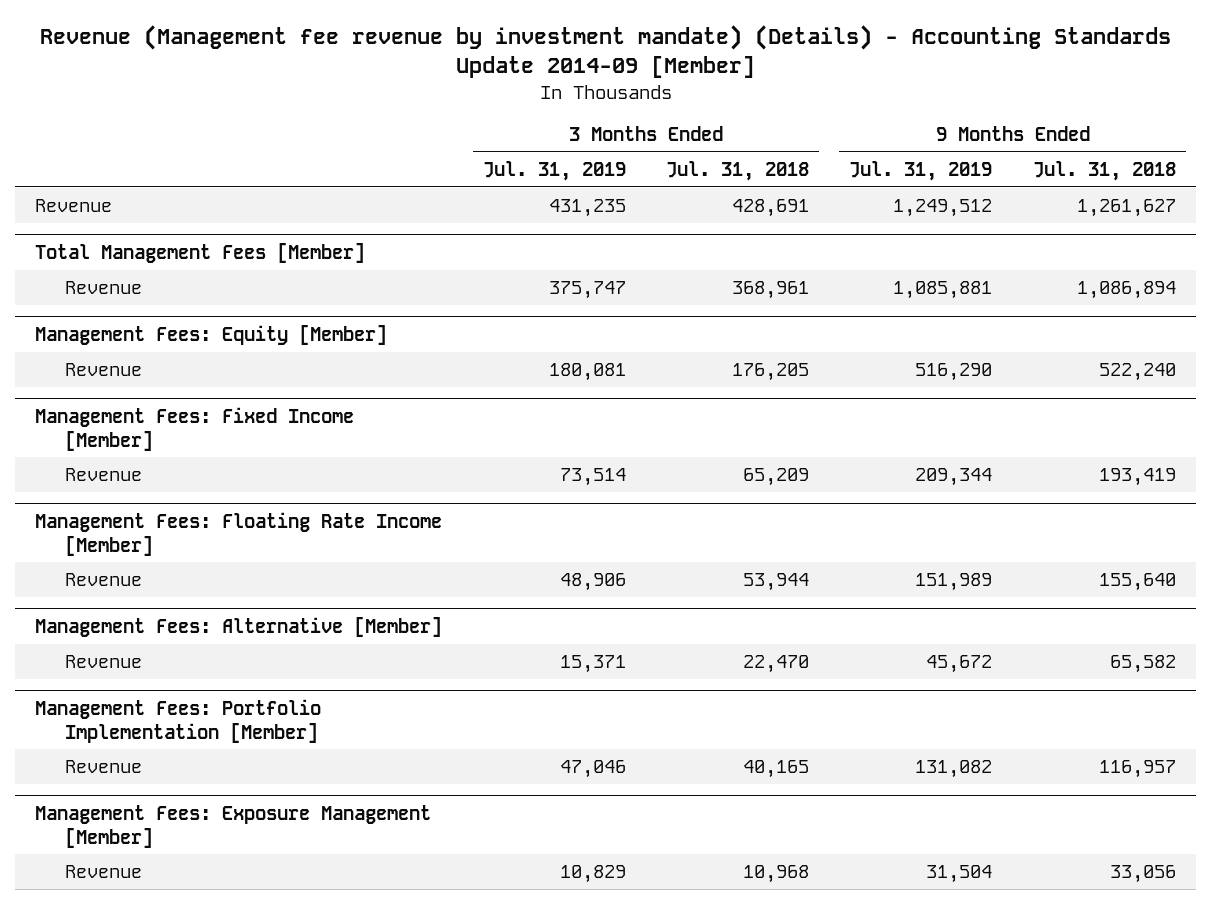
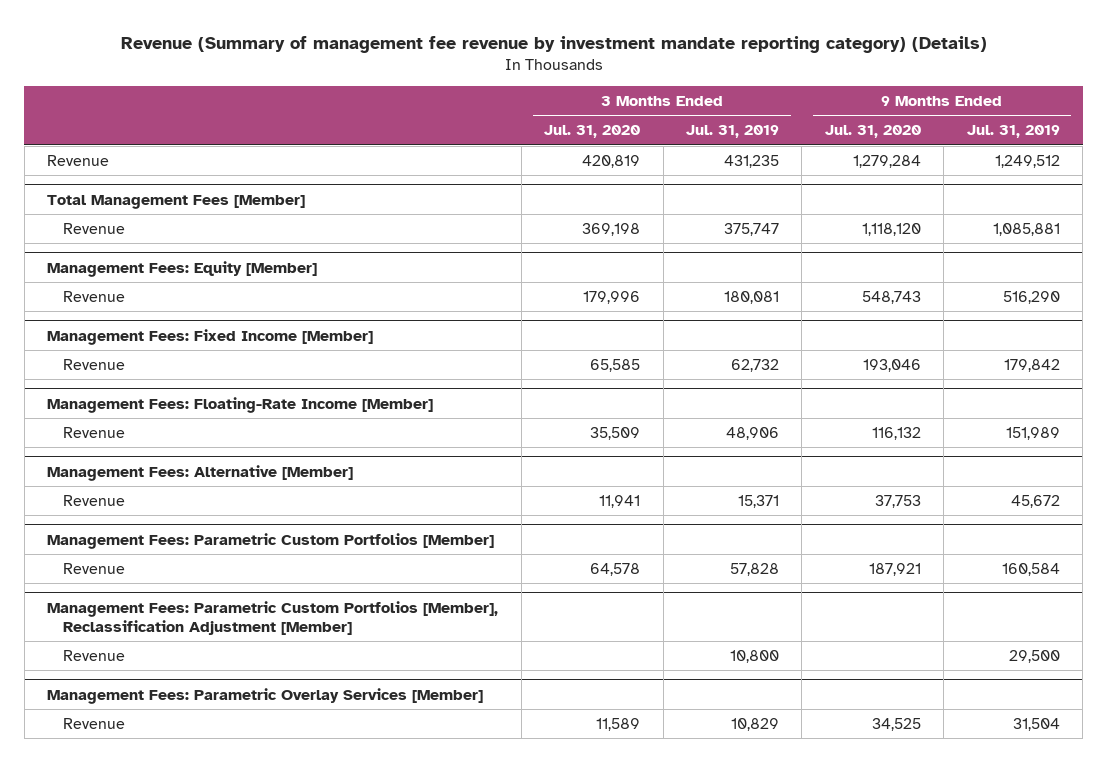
- Revenue (Management fee revenue by investment mandate) (Details) - Accounting Standards Update 2014-09 [Member]
+ Revenue (Summary of management fee revenue by investment mandate reporting category) (Details)
- | 3 Months Ended Jul. 31, 2019 | 3 Months Ended Jul. 31, 2018 | 9 Months Ended Jul. 31, 2019 | 9 Months Ended Jul. 31, 2018
+ | 3 Months Ended Jul. 31, 2020 | 3 Months Ended Jul. 31, 2019 | 9 Months Ended Jul. 31, 2020 | 9 Months Ended Jul. 31, 2019
@ Management Fees: Fixed Income [Member]
- Revenue | 73,514 | 65,209 | 209,344 | 193,419
- Management Fees: Floating Rate Income [Member]
@ Management Fees: Fixed Income [Member]
+ Revenue | 65,585 | 62,732 | 193,046 | 179,842
+ Management Fees: Floating-Rate Income [Member]
- Management Fees: Portfolio Implementation [Member]
- Revenue | 47,046 | 40,165 | 131,082 | 116,957
- Management Fees: Exposure Management [Member]
+ Management Fees: Parametric Custom Portfolios [Member]
+ Revenue | 64,578 | 57,828 | 187,921 | 160,584
+ Management Fees: Parametric Custom Portfolios [Member], Reclassification Adjustment [Member]
+ Revenue | | 10,800 | | 29,500
+ Management Fees: Parametric Overlay Services [Member]

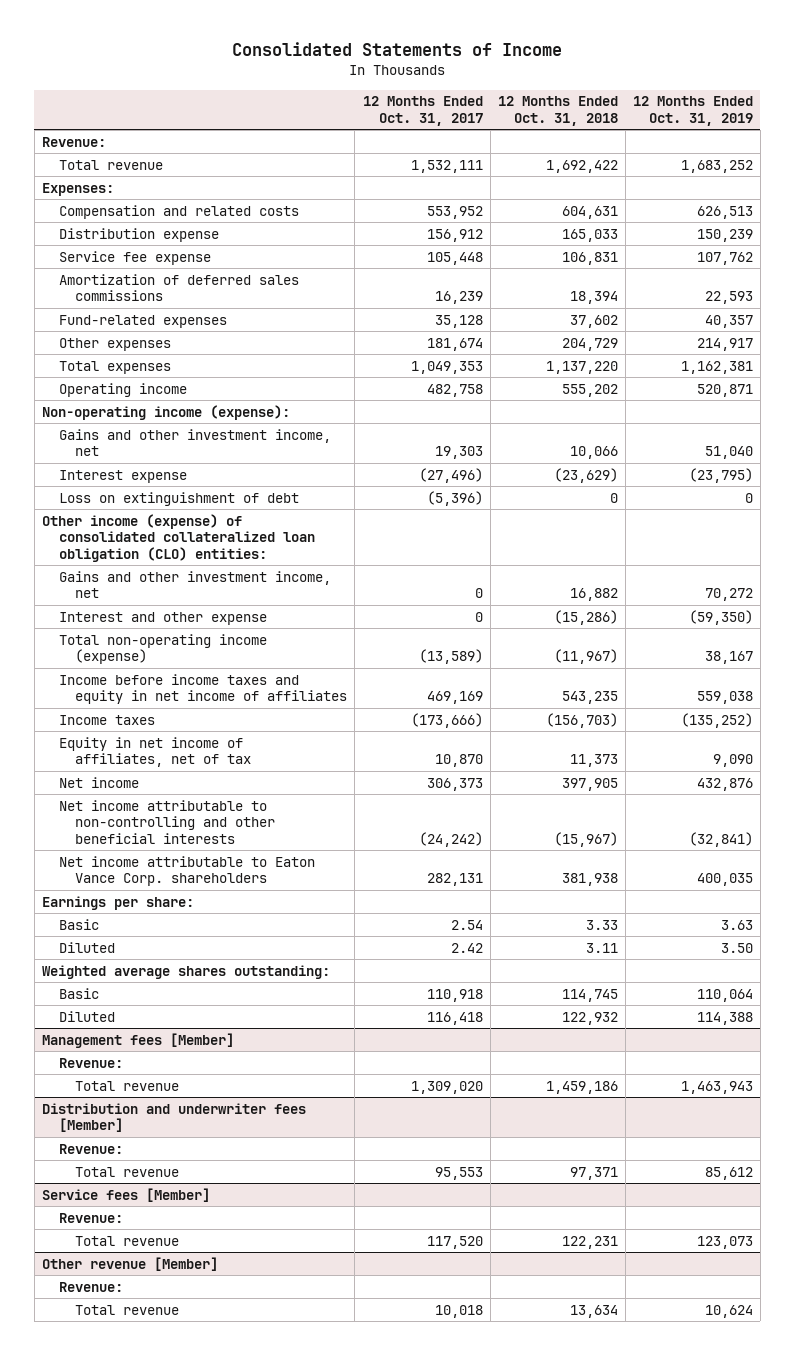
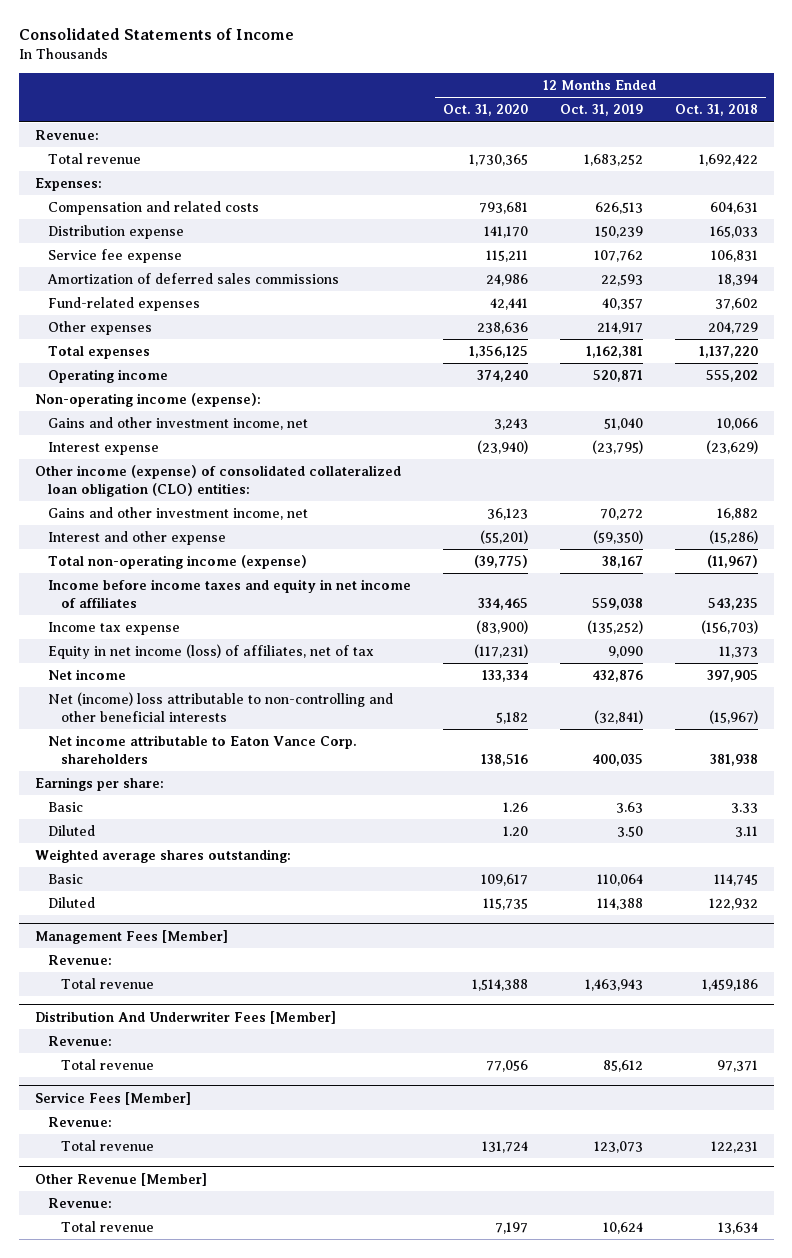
- | 12 Months Ended Oct. 31, 2017 | 12 Months Ended Oct. 31, 2018 | 12 Months Ended Oct. 31, 2019
+ | 12 Months Ended Oct. 31, 2020 | 12 Months Ended Oct. 31, 2019 | 12 Months Ended Oct. 31, 2018
- Loss on extinguishment of debt | (5,396) | 0 | 0
- Income taxes | (173,666) | (156,703) | (135,252)
- Equity in net income of affiliates, net of tax | 10,870 | 11,373 | 9,090
+ Income tax expense | (83,900) | (135,252) | (156,703)
+ Equity in net income (loss) of affiliates, net of tax | (117,231) | 9,090 | 11,373
- Net income attributable to non-controlling and other beneficial interests | (24,242) | (15,967) | (32,841)
+ Net (income) loss attributable to non-controlling and other beneficial interests | 5,182 | (32,841) | (15,967)
- Management fees [Member]
+ Management Fees [Member]
- Distribution and underwriter fees [Member]
+ Distribution And Underwriter Fees [Member]
- Service fees [Member]
+ Service Fees [Member]
- Other revenue [Member]
+ Other Revenue [Member]

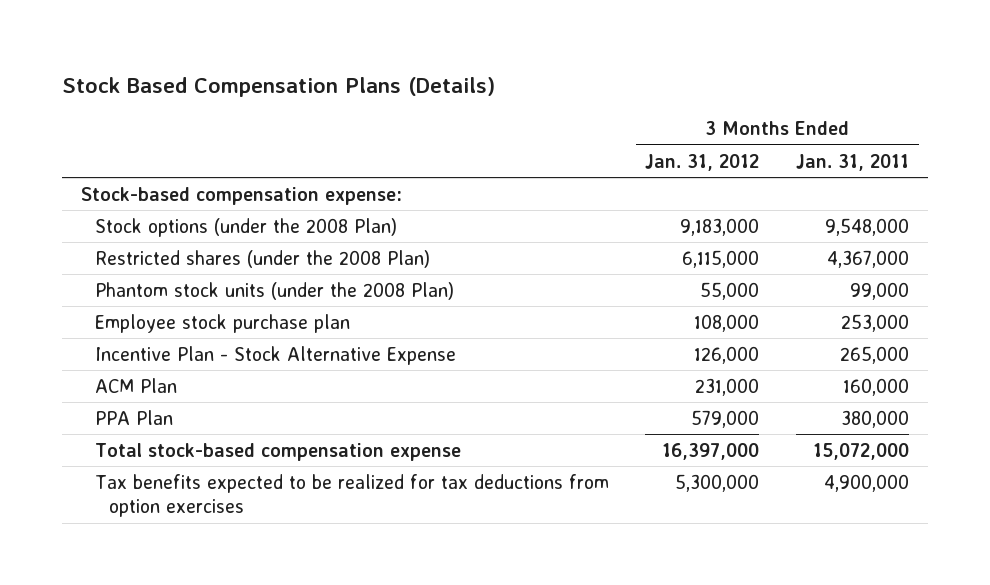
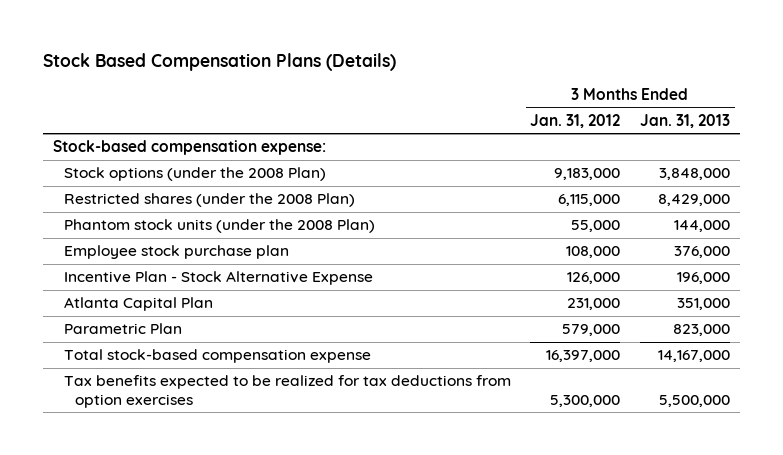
- | 3 Months Ended Jan. 31, 2012 | 3 Months Ended Jan. 31, 2011
+ | 3 Months Ended Jan. 31, 2012 | 3 Months Ended Jan. 31, 2013
- ACM Plan | 231,000 | 160,000
- PPA Plan | 579,000 | 380,000
+ Atlanta Capital Plan | 231,000 | 351,000
+ Parametric Plan | 579,000 | 823,000

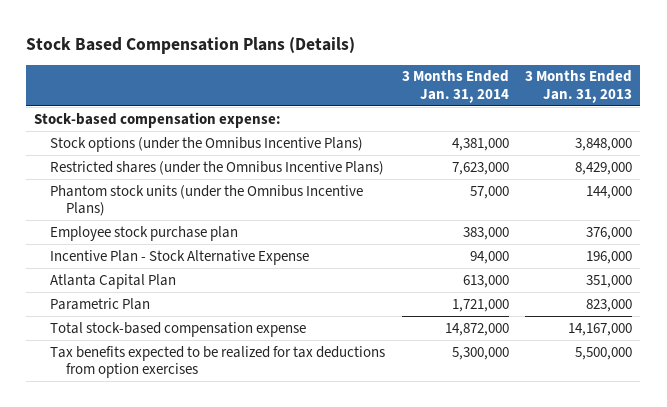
- | 3 Months Ended Jan. 31, 2012 | 3 Months Ended Jan. 31, 2013
+ | 3 Months Ended Jan. 31, 2014 | 3 Months Ended Jan. 31, 2013
- Stock options (under the 2008 Plan) | 9,183,000 | 3,848,000
- Restricted shares (under the 2008 Plan) | 6,115,000 | 8,429,000
- Phantom stock units (under the 2008 Plan) | 55,000 | 144,000
+ Stock options (under the Omnibus Incentive Plans) | 4,381,000 | 3,848,000
+ Restricted shares (under the Omnibus Incentive Plans) | 7,623,000 | 8,429,000
+ Phantom stock units (under the Omnibus Incentive Plans) | 57,000 | 144,000

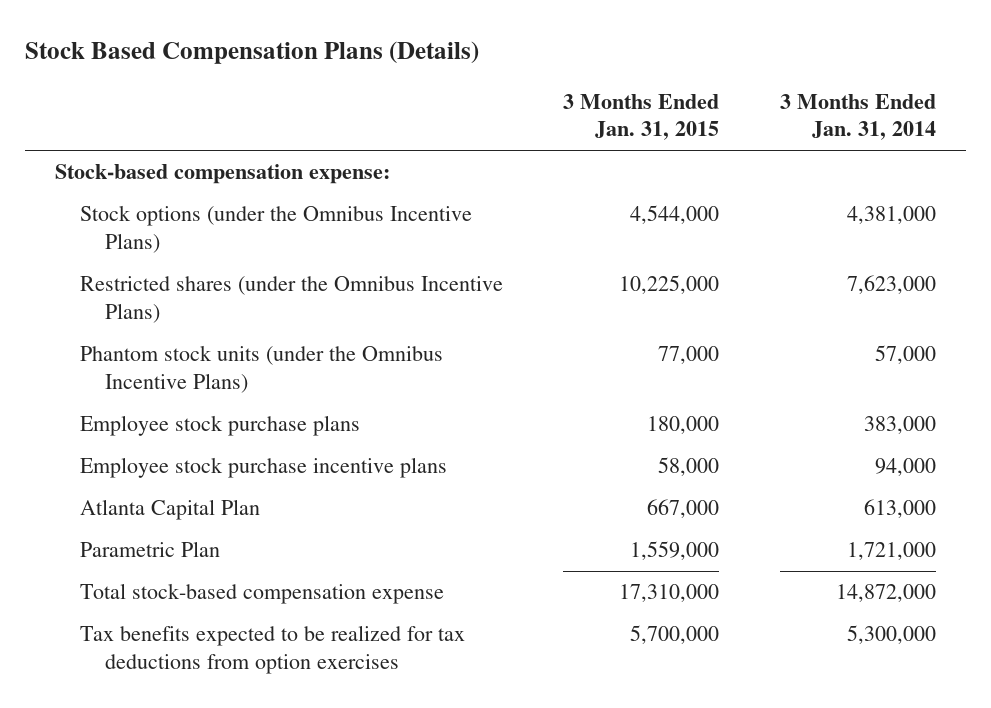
- | 3 Months Ended Jan. 31, 2014 | 3 Months Ended Jan. 31, 2013
+ | 3 Months Ended Jan. 31, 2015 | 3 Months Ended Jan. 31, 2014
- Employee stock purchase plan | 383,000 | 376,000
- Incentive Plan - Stock Alternative Expense | 94,000 | 196,000
+ Employee stock purchase plans | 180,000 | 383,000
+ Employee stock purchase incentive plans | 58,000 | 94,000

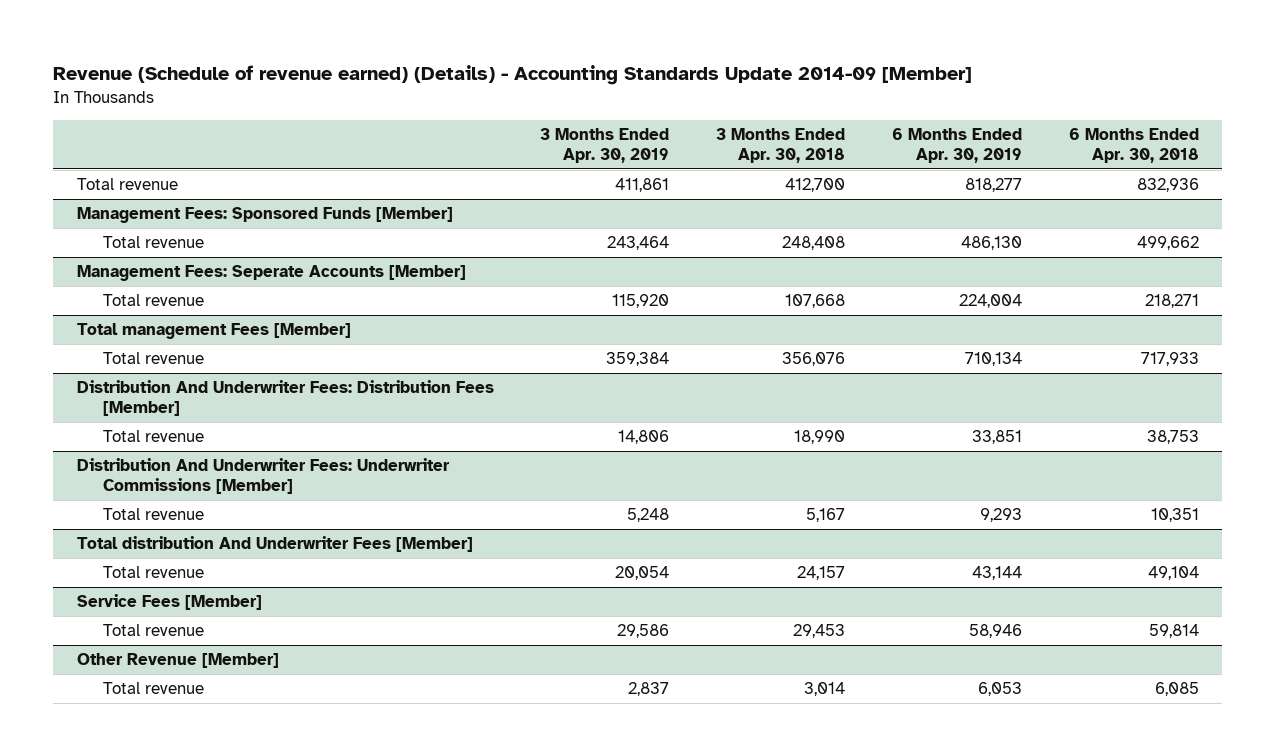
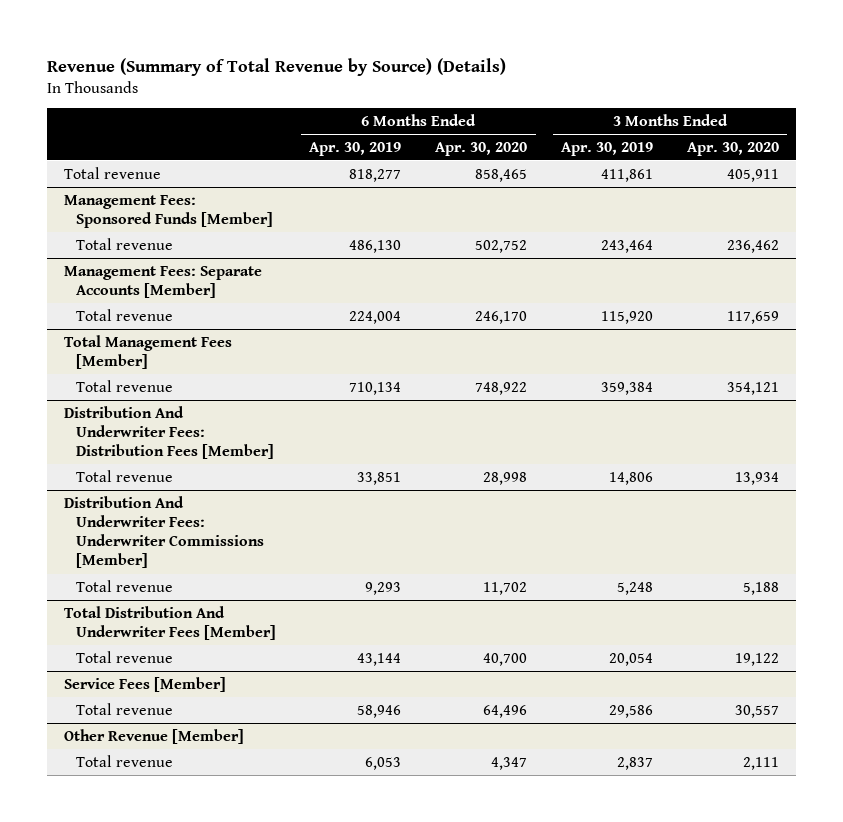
- Revenue (Schedule of revenue earned) (Details) - Accounting Standards Update 2014-09 [Member]
+ Revenue (Summary of Total Revenue by Source) (Details)
- | 3 Months Ended Apr. 30, 2019 | 3 Months Ended Apr. 30, 2018 | 6 Months Ended Apr. 30, 2019 | 6 Months Ended Apr. 30, 2018
+ | 6 Months Ended Apr. 30, 2019 | 6 Months Ended Apr. 30, 2020 | 3 Months Ended Apr. 30, 2019 | 3 Months Ended Apr. 30, 2020
- Management Fees: Seperate Accounts [Member]
+ Management Fees: Separate Accounts [Member]
- Total management Fees [Member]
+ Total Management Fees [Member]
- Total distribution And Underwriter Fees [Member]
+ Total Distribution And Underwriter Fees [Member]

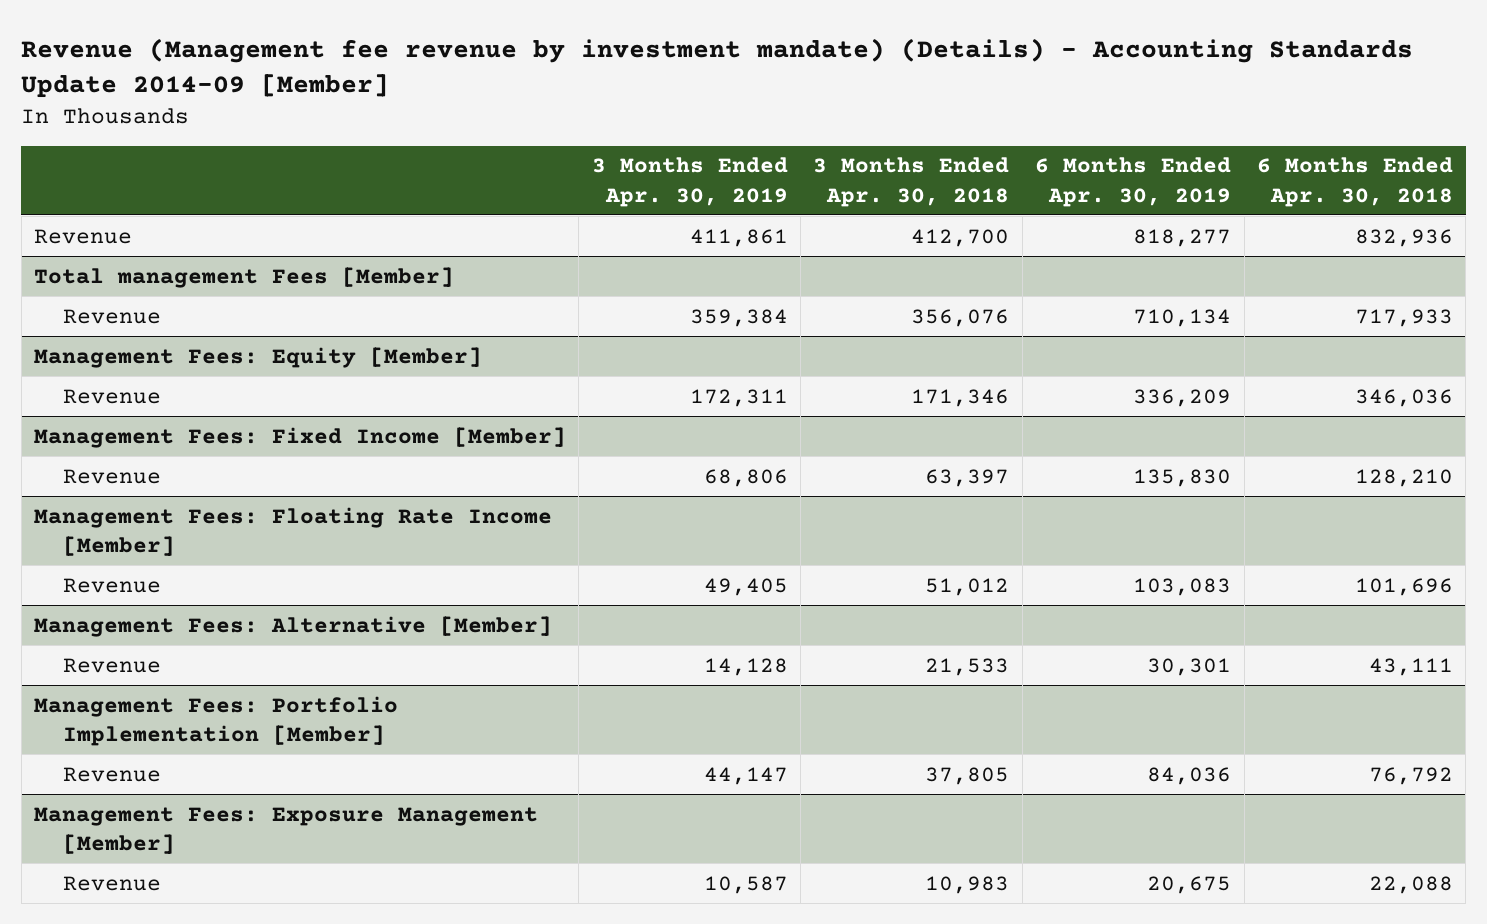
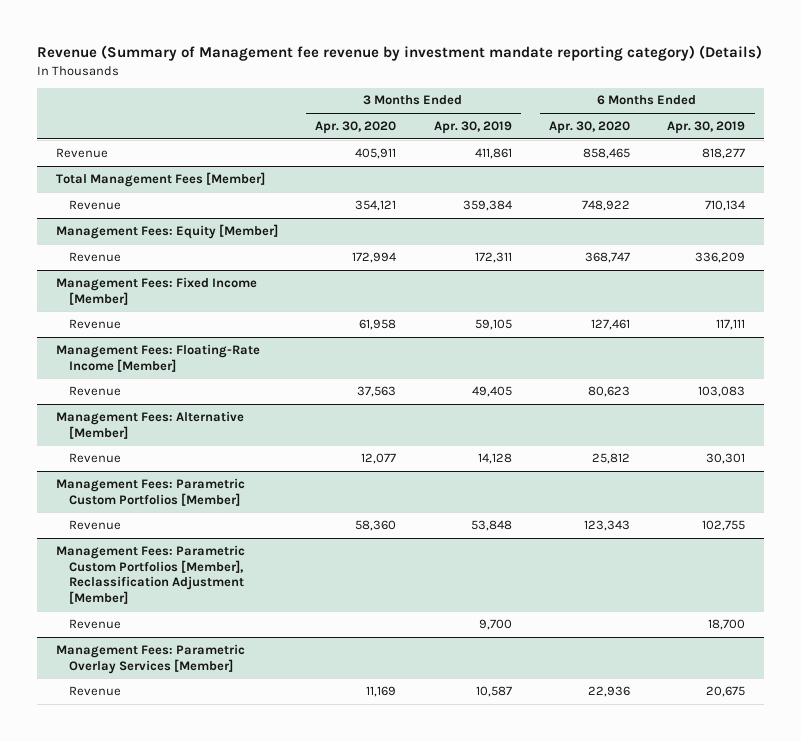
- Revenue (Management fee revenue by investment mandate) (Details) - Accounting Standards Update 2014-09 [Member]
+ Revenue (Summary of Management fee revenue by investment mandate reporting category) (Details)
- | 3 Months Ended Apr. 30, 2019 | 3 Months Ended Apr. 30, 2018 | 6 Months Ended Apr. 30, 2019 | 6 Months Ended Apr. 30, 2018
+ | 3 Months Ended Apr. 30, 2020 | 3 Months Ended Apr. 30, 2019 | 6 Months Ended Apr. 30, 2020 | 6 Months Ended Apr. 30, 2019
- Total management Fees [Member]
+ Total Management Fees [Member]
@ Management Fees: Fixed Income [Member]
- Revenue | 68,806 | 63,397 | 135,830 | 128,210
- Management Fees: Floating Rate Income [Member]
@ Management Fees: Fixed Income [Member]
+ Revenue | 61,958 | 59,105 | 127,461 | 117,111
+ Management Fees: Floating-Rate Income [Member]
- Management Fees: Portfolio Implementation [Member]
- Revenue | 44,147 | 37,805 | 84,036 | 76,792
- Management Fees: Exposure Management [Member]
+ Management Fees: Parametric Custom Portfolios [Member]
+ Revenue | 58,360 | 53,848 | 123,343 | 102,755
+ Management Fees: Parametric Custom Portfolios [Member], Reclassification Adjustment [Member]
+ Revenue | | 9,700 | | 18,700
+ Management Fees: Parametric Overlay Services [Member]

